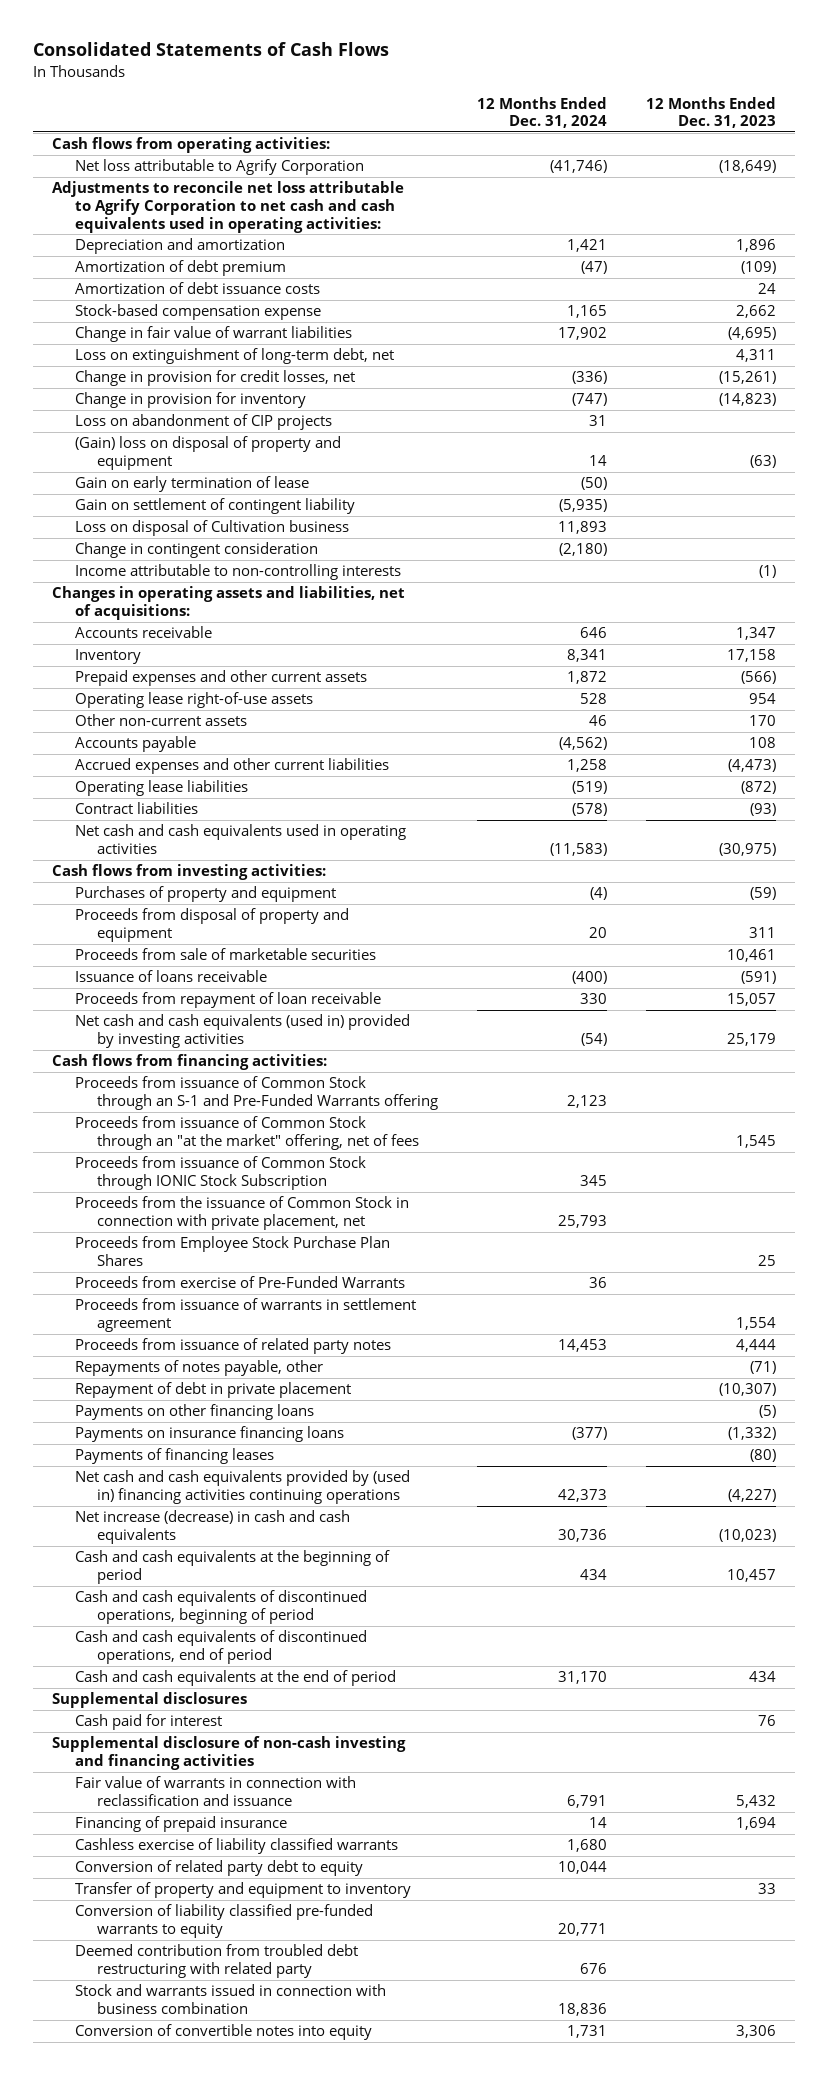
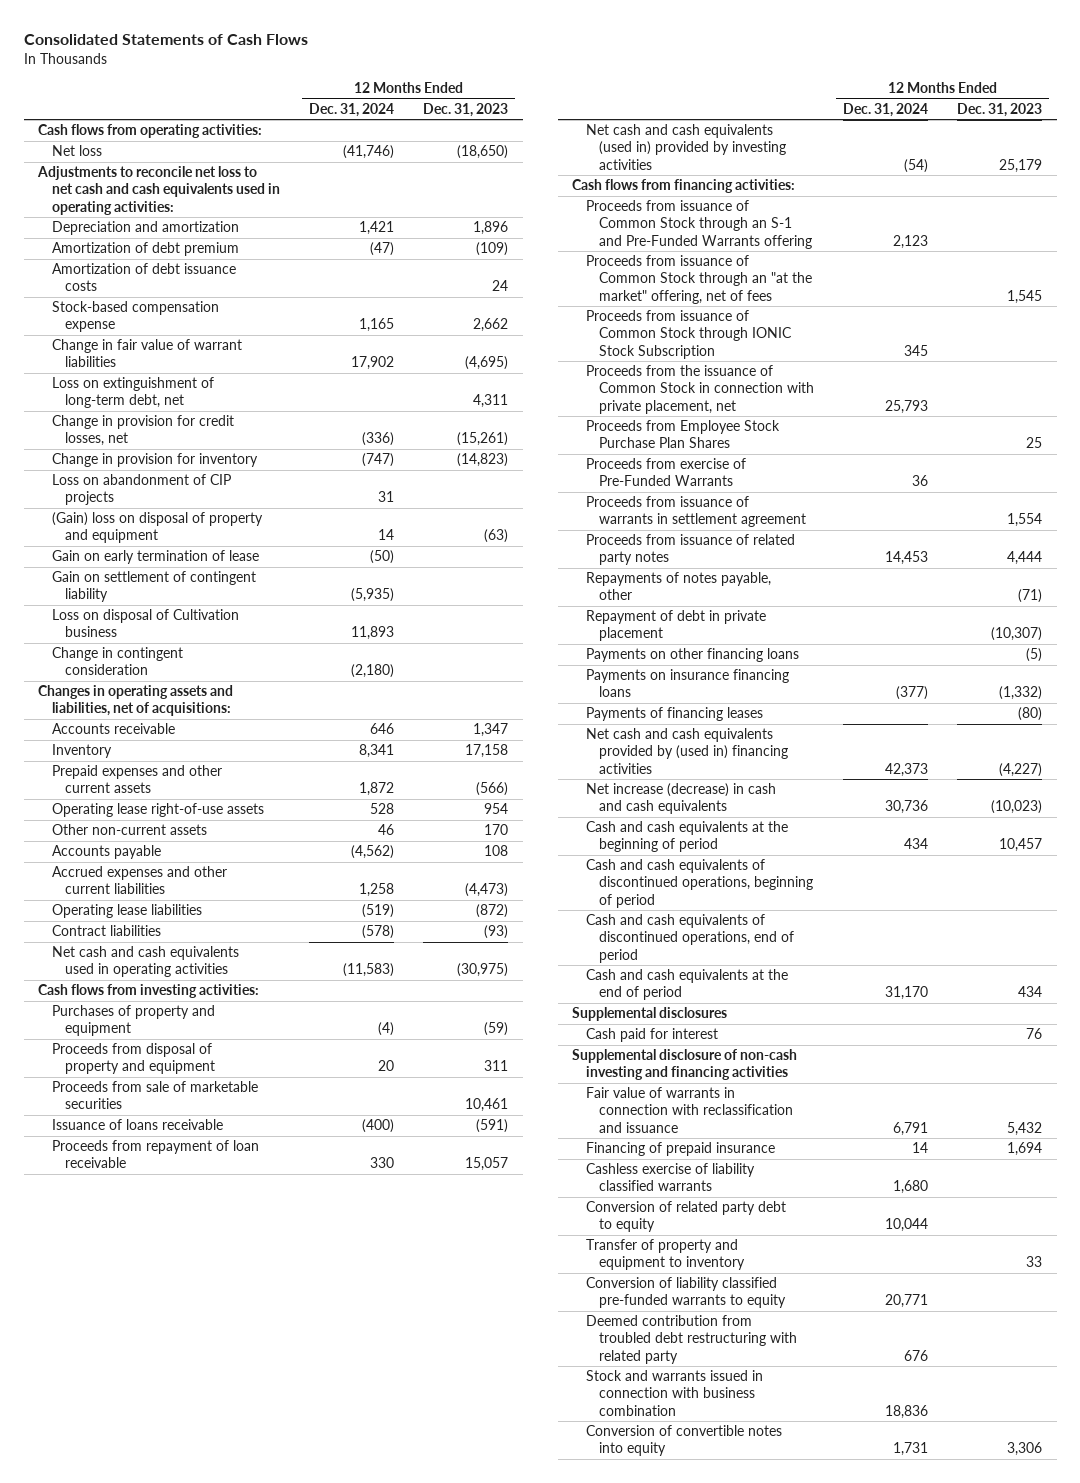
- Net loss attributable to Agrify Corporation | (41,746) | (18,649)
- Adjustments to reconcile net loss attributable to Agrify Corporation to net cash and cash equivalents used in operating activities:
+ Net loss | (41,746) | (18,650)
+ Adjustments to reconcile net loss to net cash and cash equivalents used in operating activities:
- Income attributable to non-controlling interests | | (1)
- Net cash and cash equivalents provided by (used in) financing activities continuing operations | 42,373 | (4,227)
+ Net cash and cash equivalents provided by (used in) financing activities | 42,373 | (4,227)

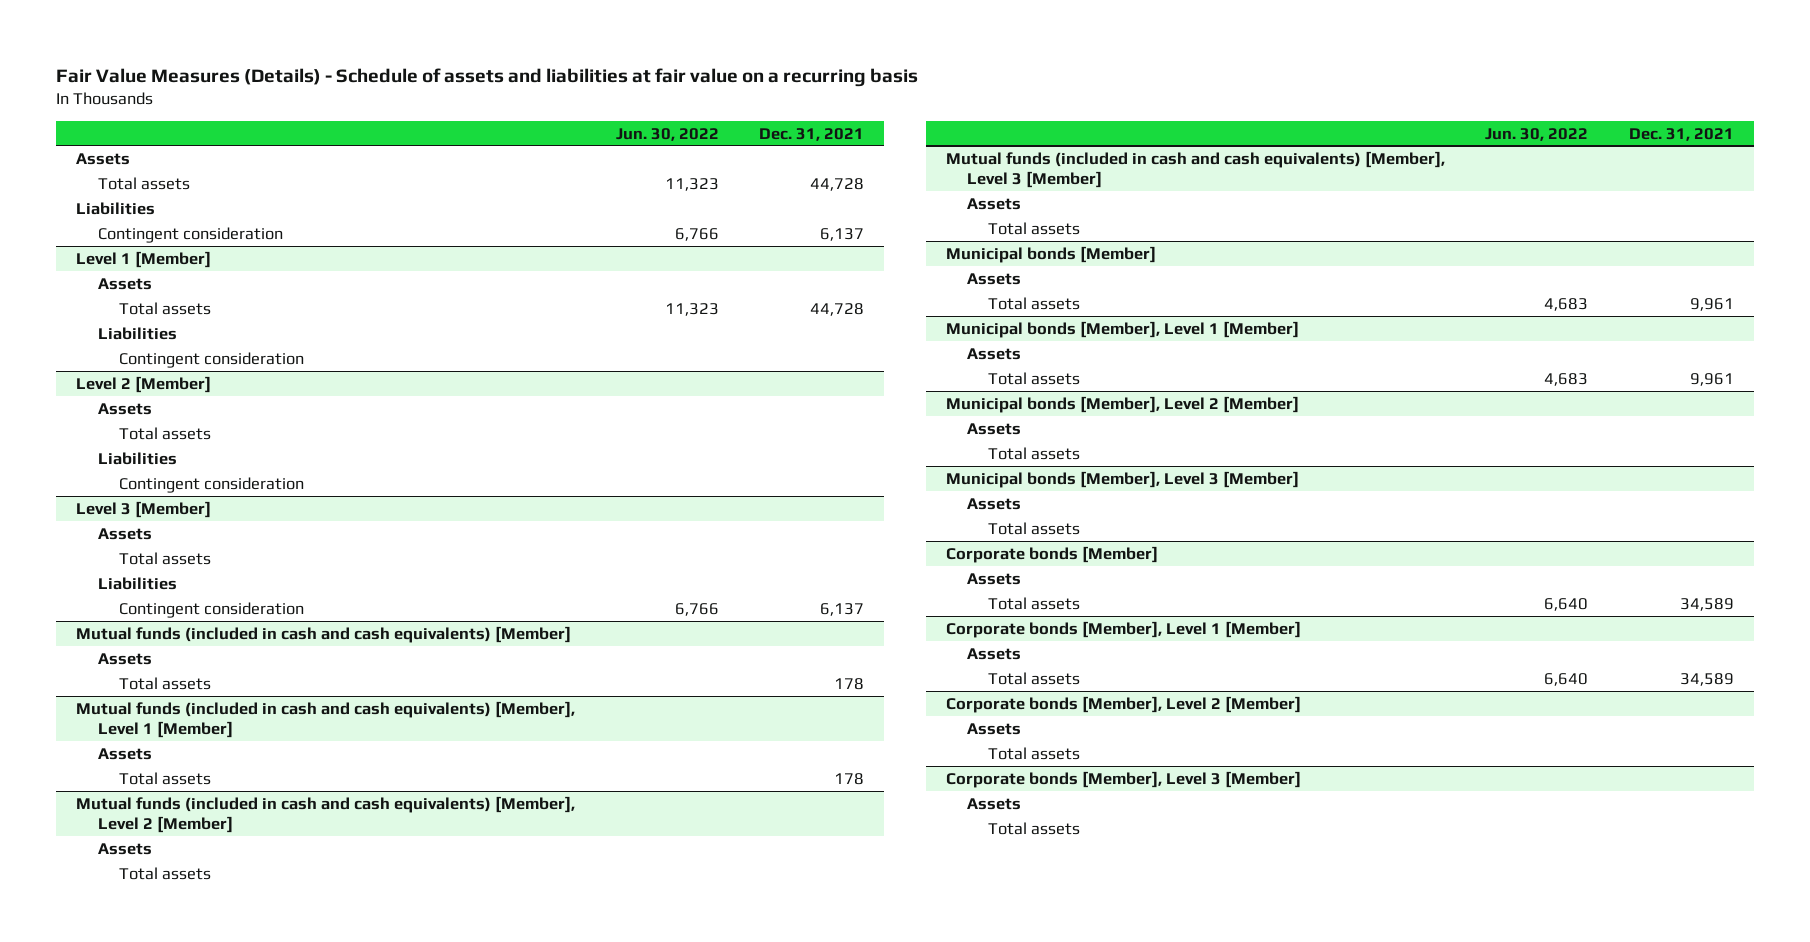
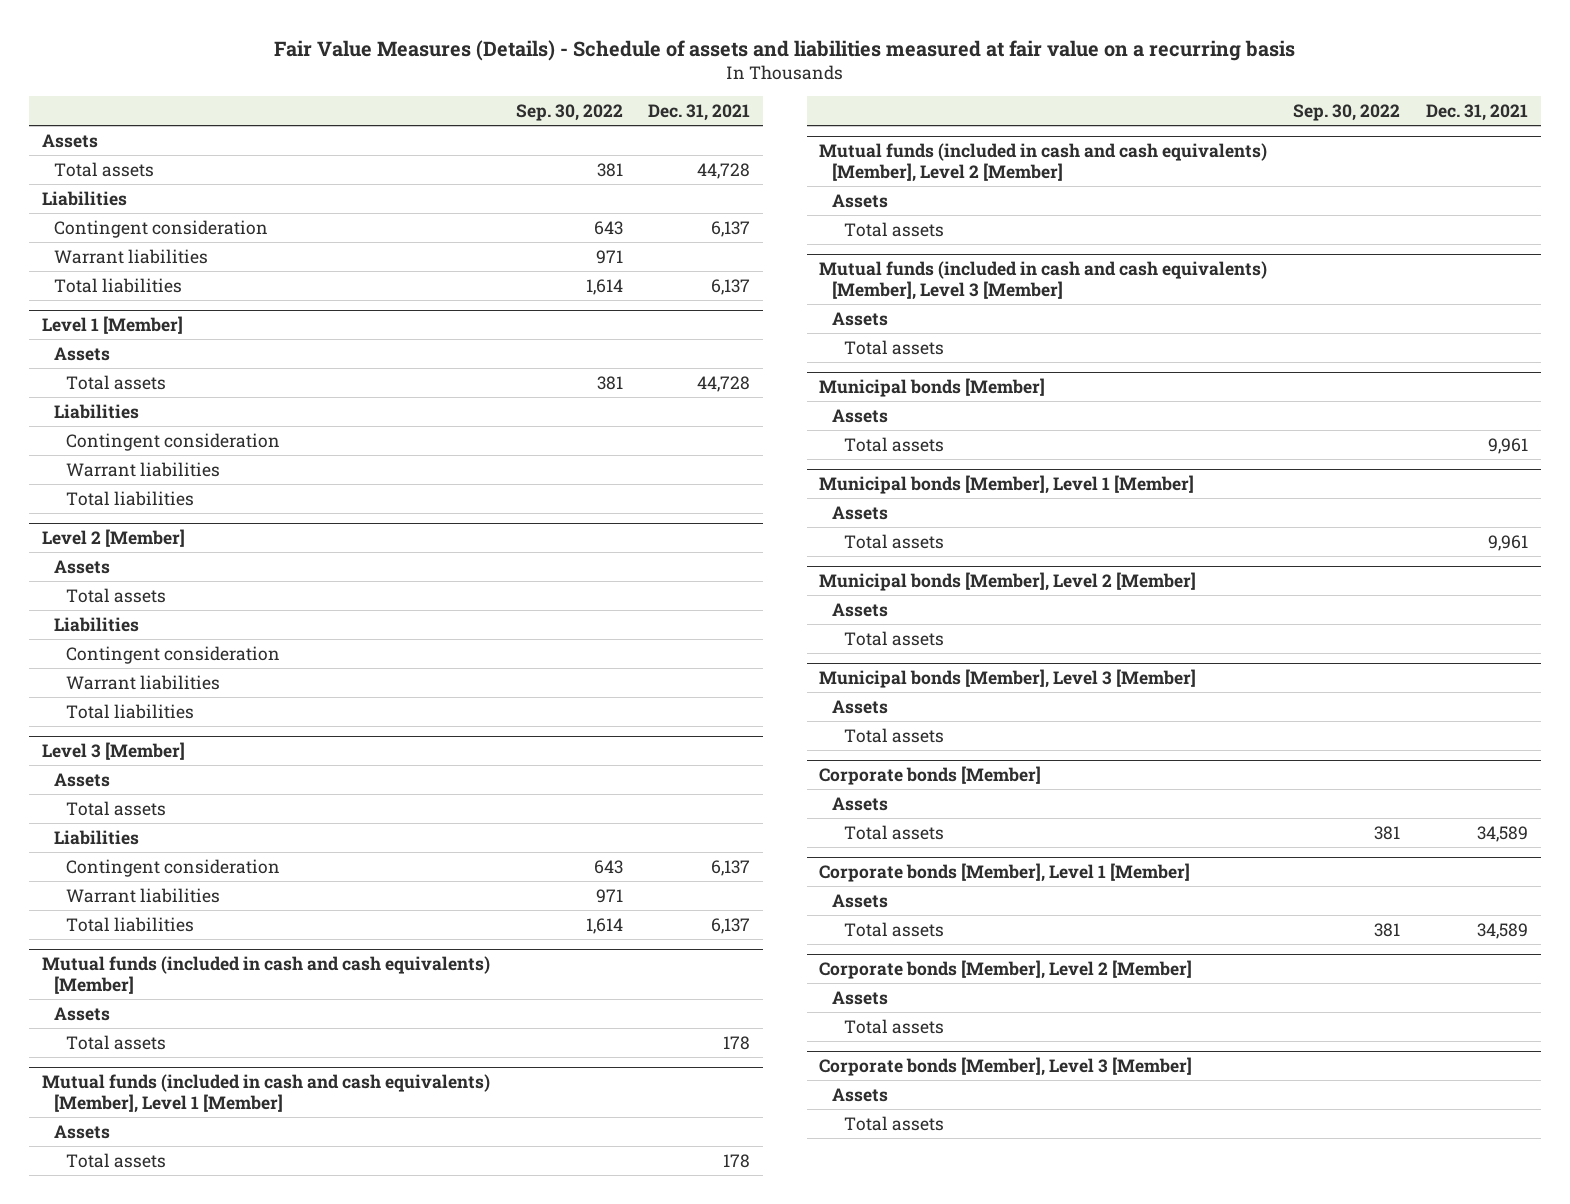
- Fair Value Measures (Details) - Schedule of assets and liabilities at fair value on a recurring basis
+ Fair Value Measures (Details) - Schedule of assets and liabilities measured at fair value on a recurring basis
- | Jun. 30, 2022 | Dec. 31, 2021
+ | Sep. 30, 2022 | Dec. 31, 2021
+ Warrant liabilities | 971 |
+ Total liabilities | 1,614 | 6,137
@ Level 1 [Member]
+ Warrant liabilities
+ Total liabilities
@ Level 2 [Member]
+ Warrant liabilities
+ Total liabilities
@ Level 3 [Member]
+ Warrant liabilities | 971 |
+ Total liabilities | 1,614 | 6,137

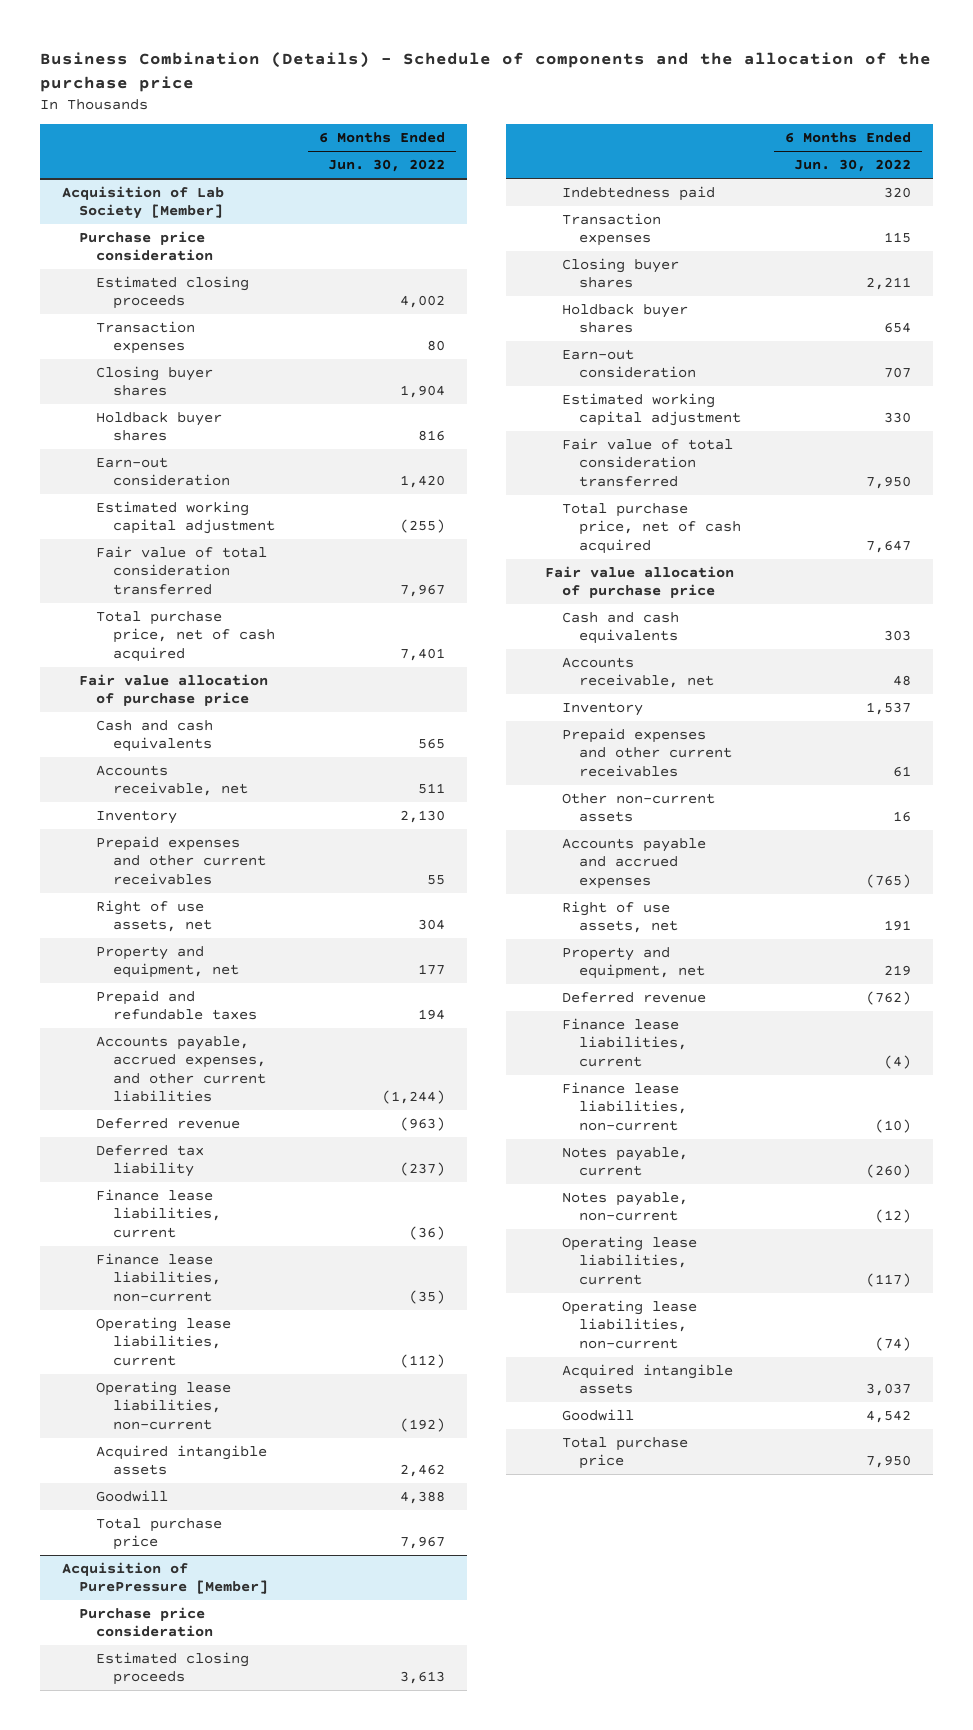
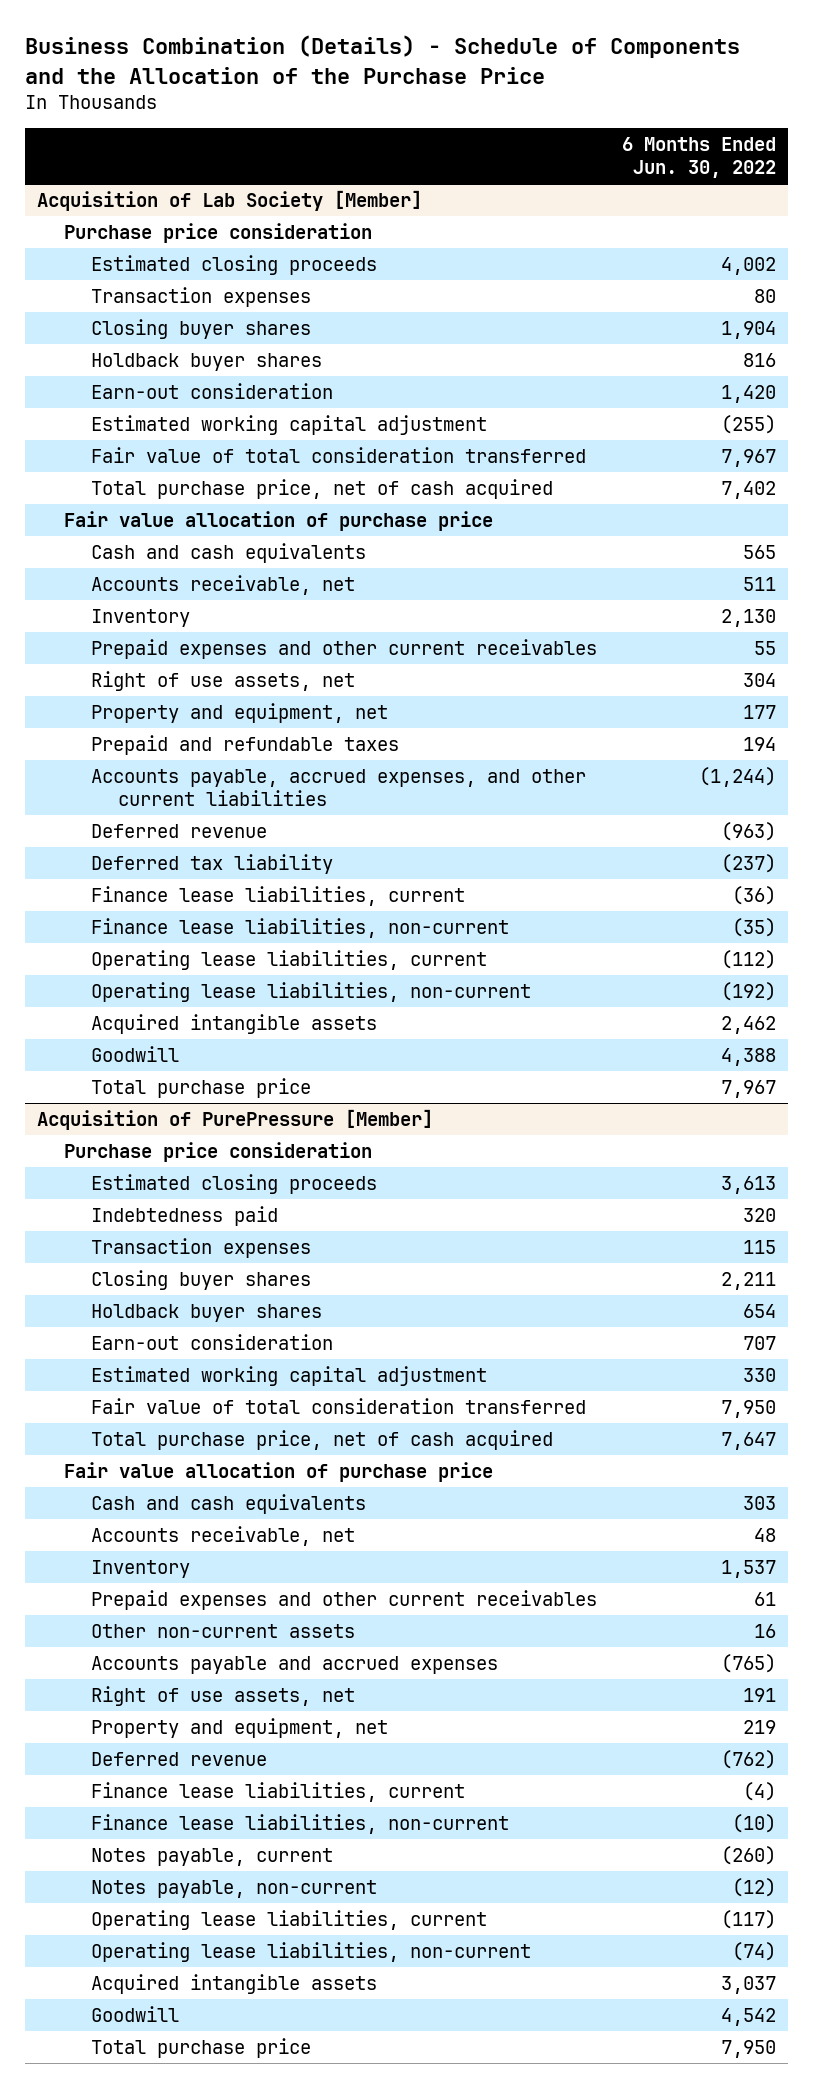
- Business Combination (Details) - Schedule of components and the allocation of the purchase price
+ Business Combination (Details) - Schedule of Components and the Allocation of the Purchase Price
@ Acquisition of Lab Society [Member]
- Total purchase price, net of cash acquired | 7,401
+ Total purchase price, net of cash acquired | 7,402

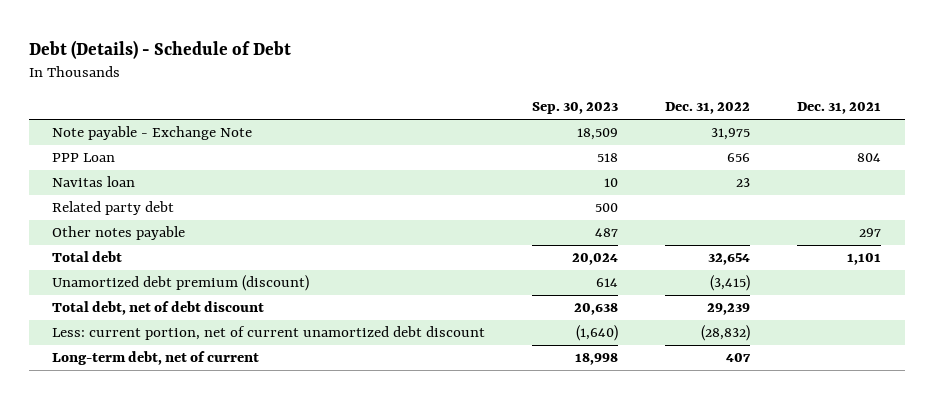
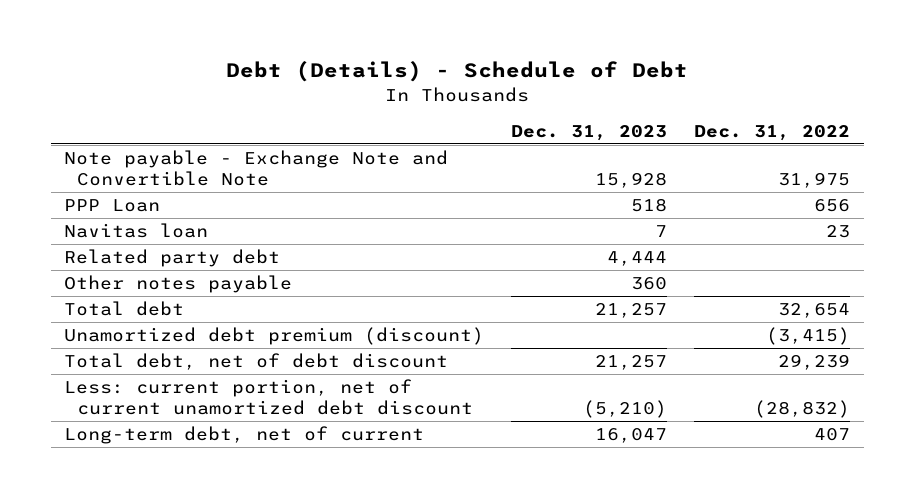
- | Sep. 30, 2023 | Dec. 31, 2022 | Dec. 31, 2021
+ | Dec. 31, 2023 | Dec. 31, 2022
- Note payable - Exchange Note | 18,509 | 31,975 |
+ Note payable - Exchange Note and Convertible Note | 15,928 | 31,975

